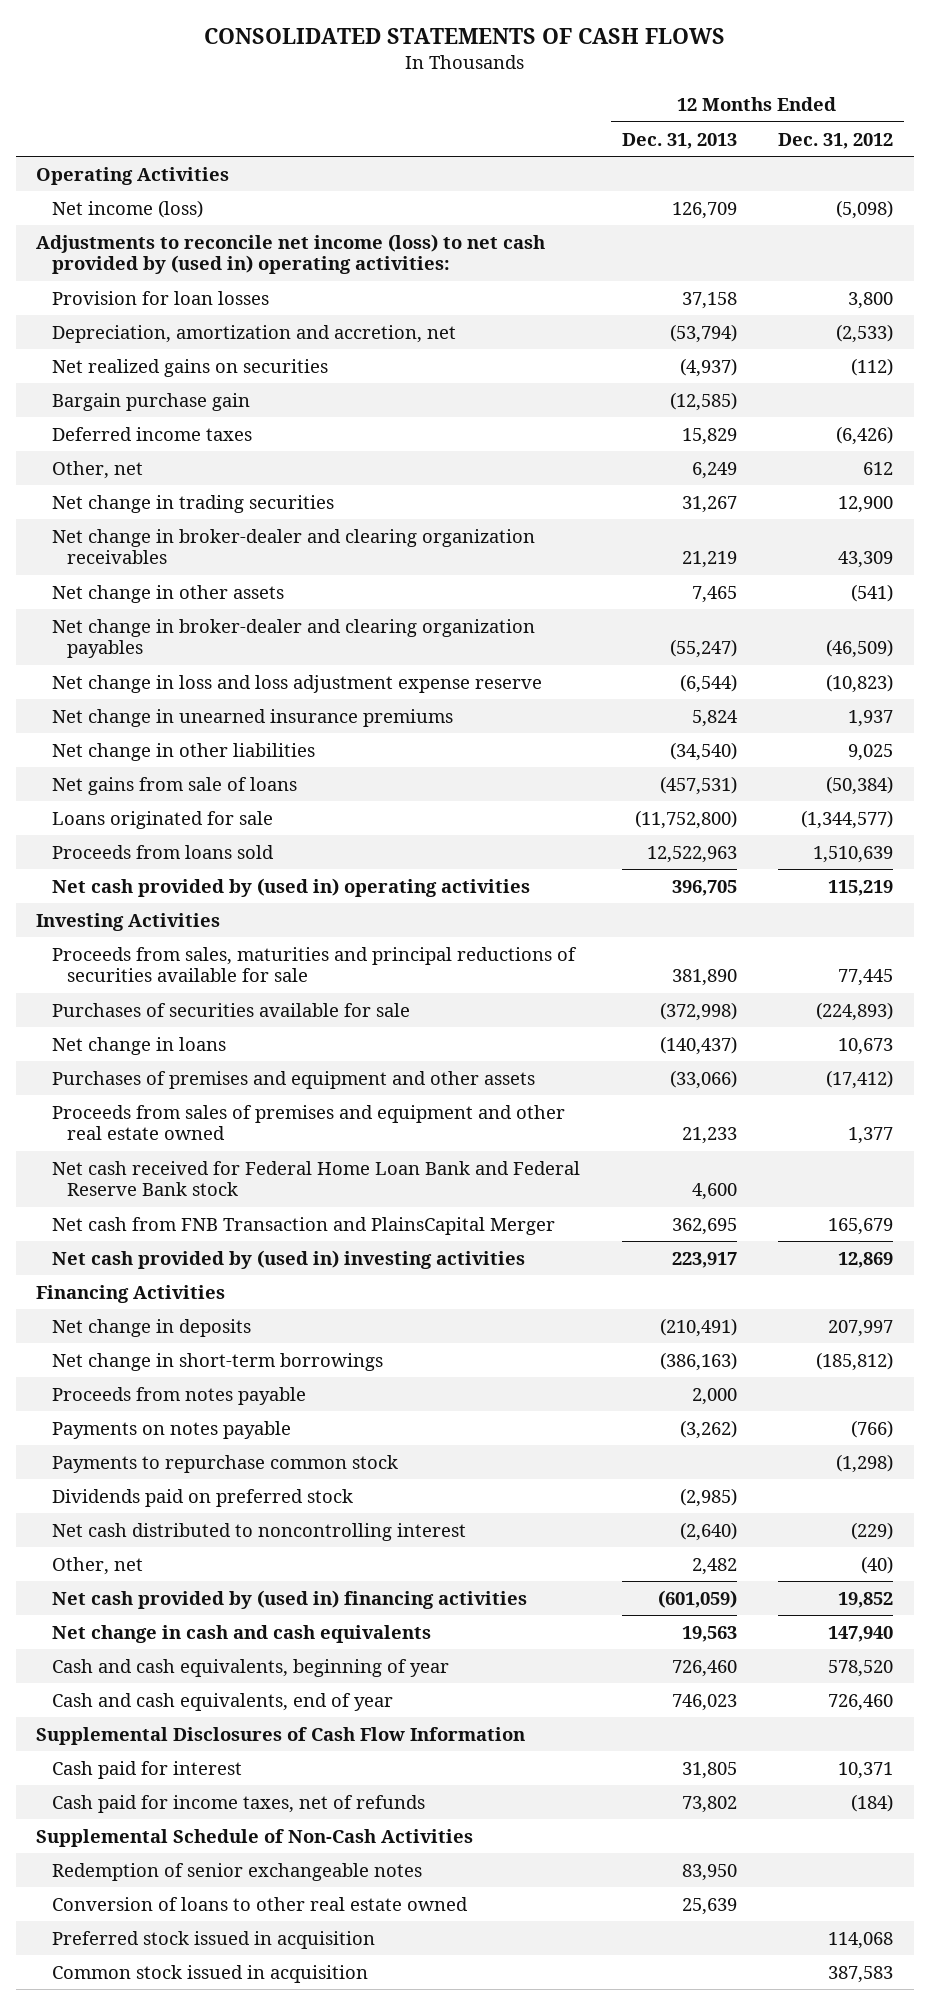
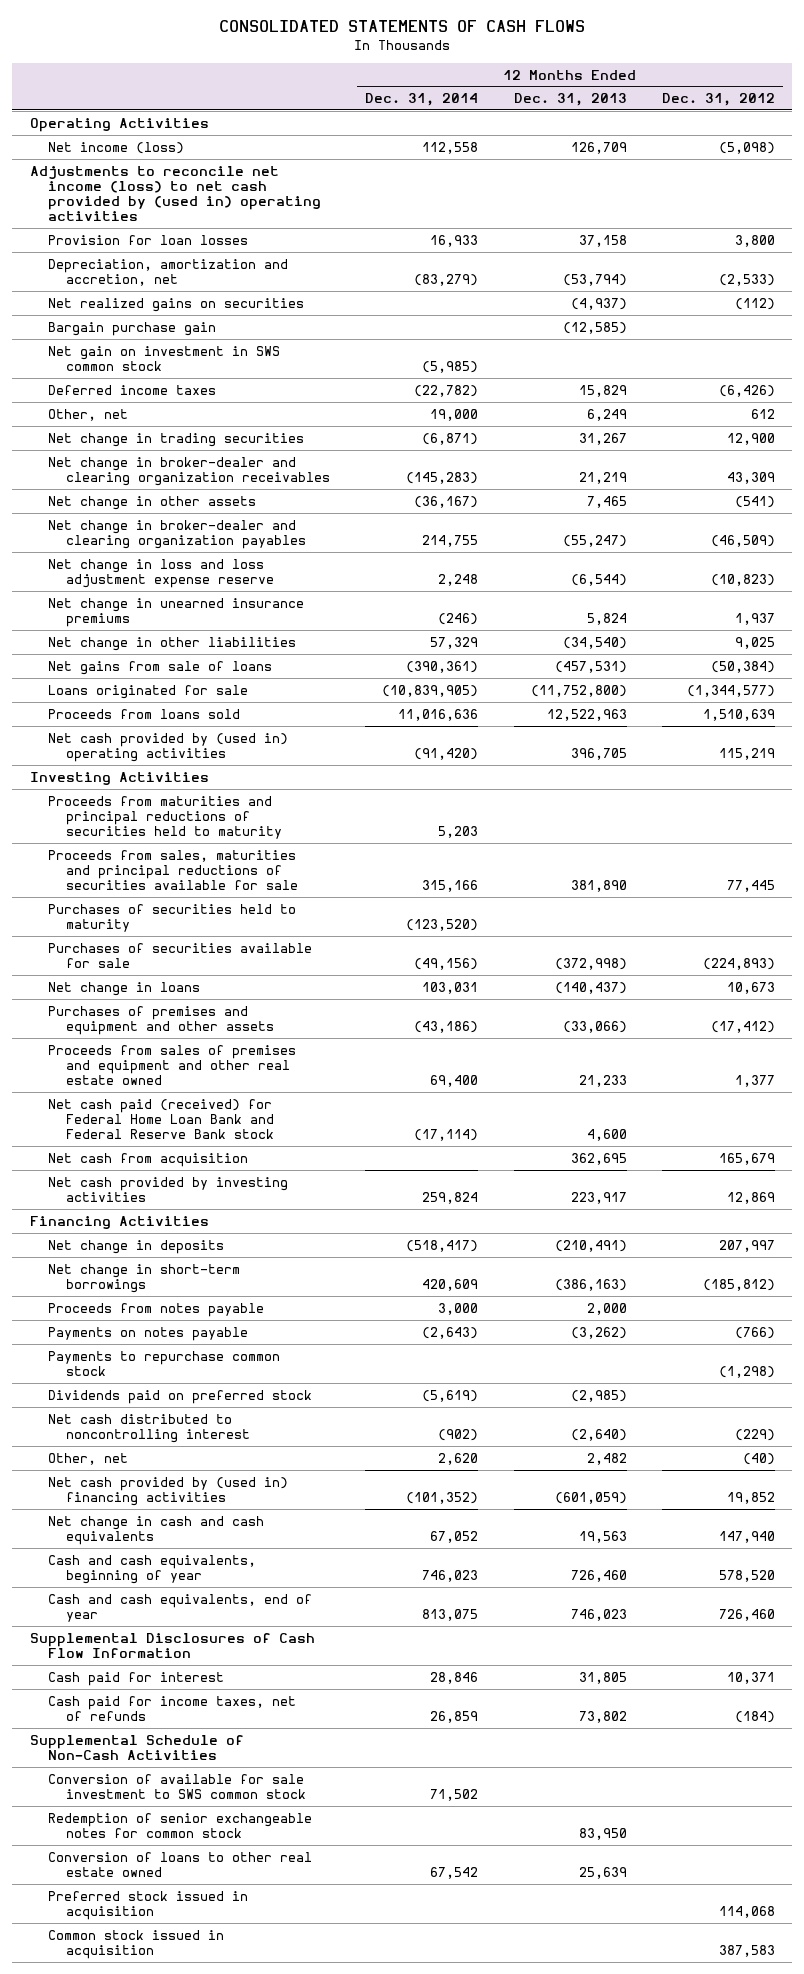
- | 12 Months Ended Dec. 31, 2013 | 12 Months Ended Dec. 31, 2012
+ | 12 Months Ended Dec. 31, 2014 | 12 Months Ended Dec. 31, 2013 | 12 Months Ended Dec. 31, 2012
- Adjustments to reconcile net income (loss) to net cash provided by (used in) operating activities:
+ Adjustments to reconcile net income (loss) to net cash provided by (used in) operating activities
+ Net gain on investment in SWS common stock | (5,985) | |
+ Proceeds from maturities and principal reductions of securities held to maturity | 5,203 | |
+ Purchases of securities held to maturity | (123,520) | |
- Net cash received for Federal Home Loan Bank and Federal Reserve Bank stock | 4,600 |
- Net cash from FNB Transaction and PlainsCapital Merger | 362,695 | 165,679
- Net cash provided by (used in) investing activities | 223,917 | 12,869
+ Net cash paid (received) for Federal Home Loan Bank and Federal Reserve Bank stock | (17,114) | 4,600 |
+ Net cash from acquisition | | 362,695 | 165,679
+ Net cash provided by investing activities | 259,824 | 223,917 | 12,869
- Redemption of senior exchangeable notes | 83,950 |
+ Conversion of available for sale investment to SWS common stock | 71,502 | |
+ Redemption of senior exchangeable notes for common stock | | 83,950 |

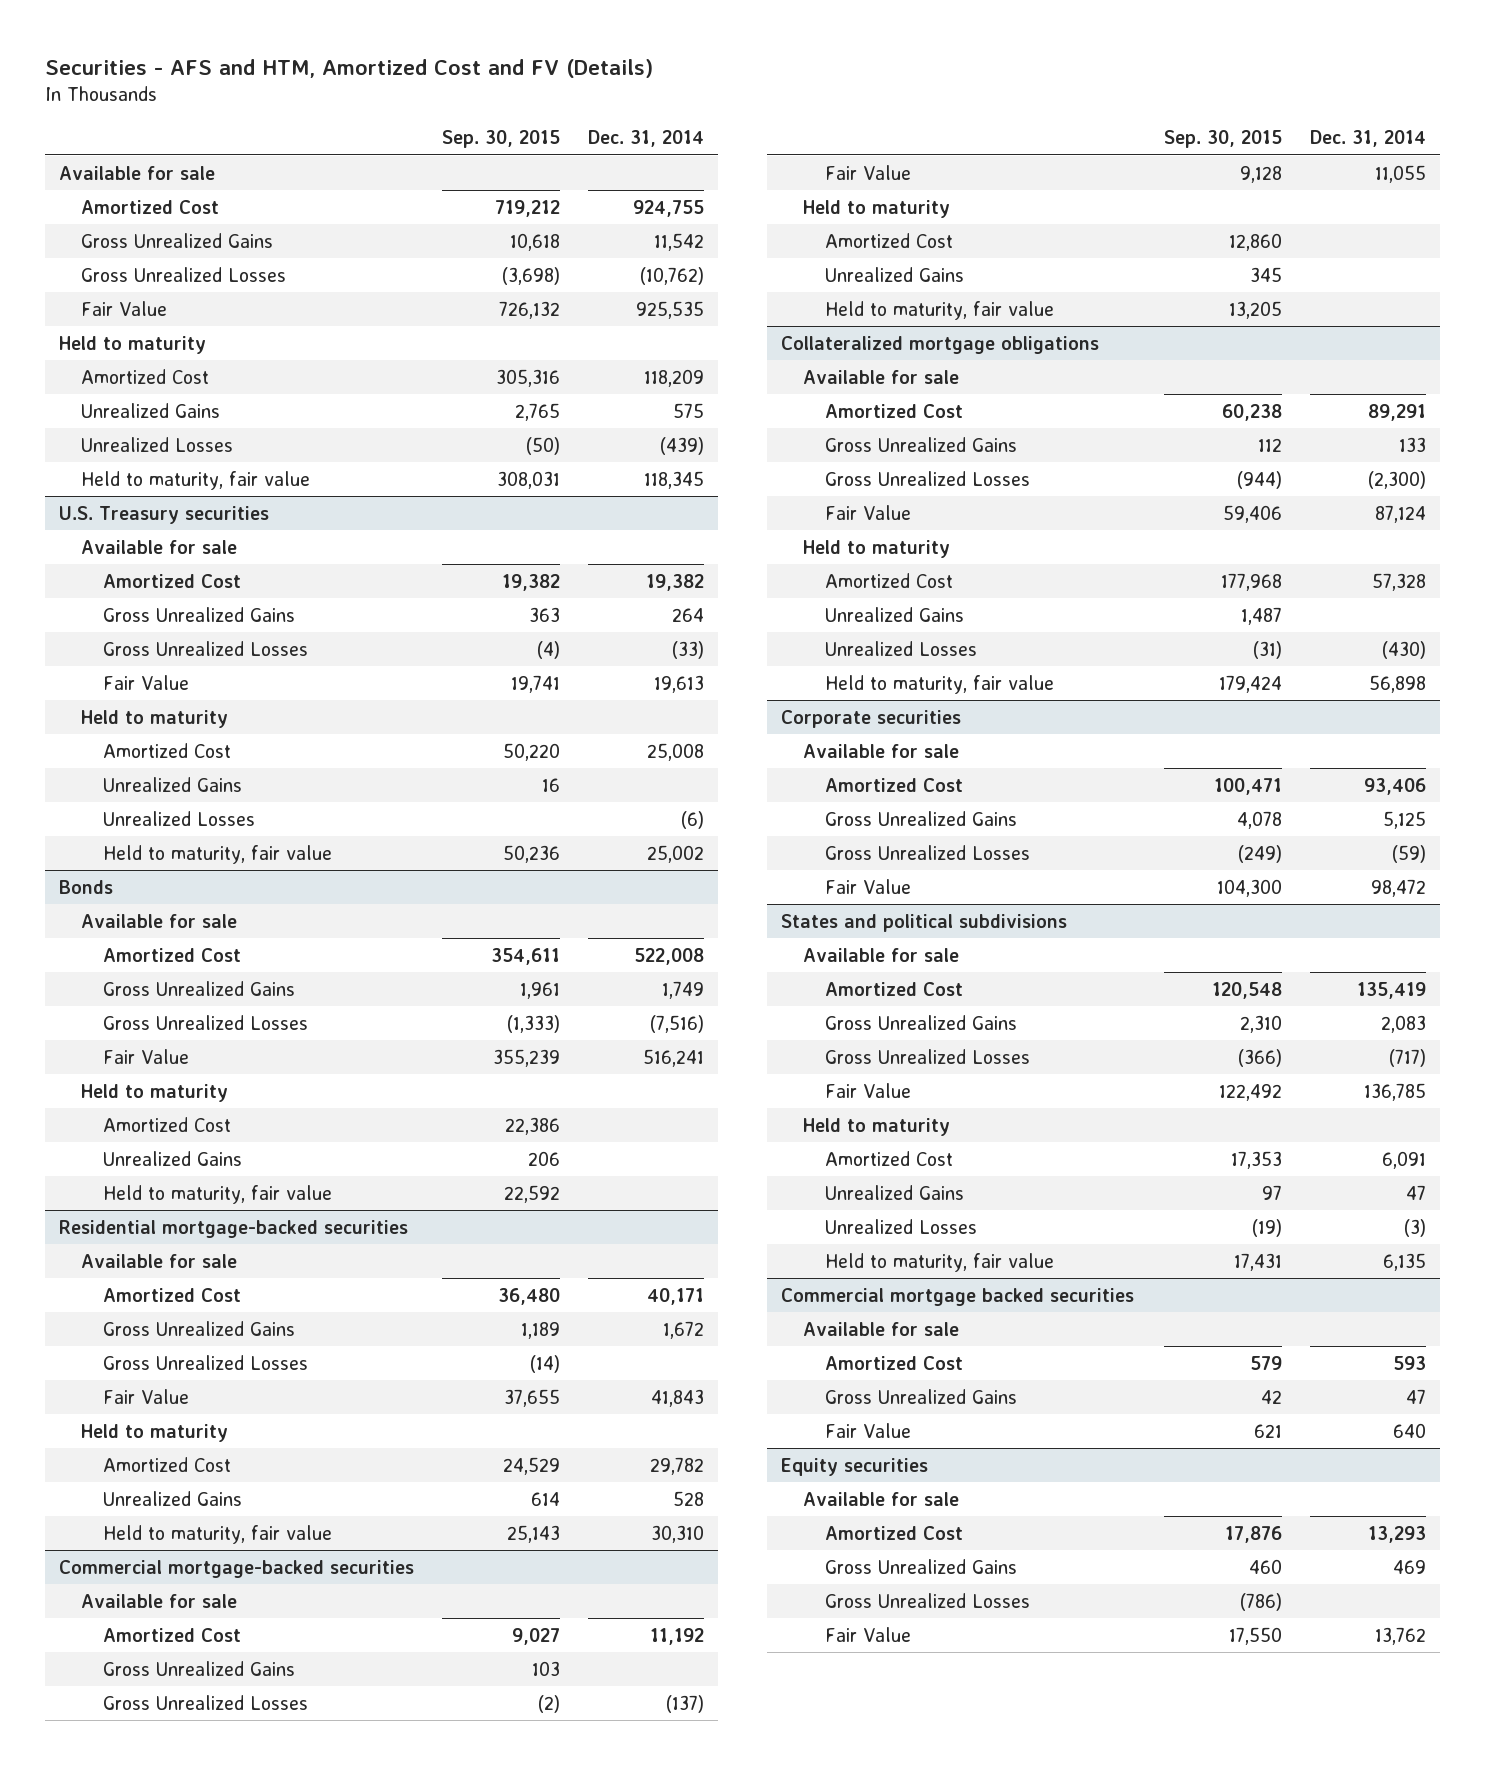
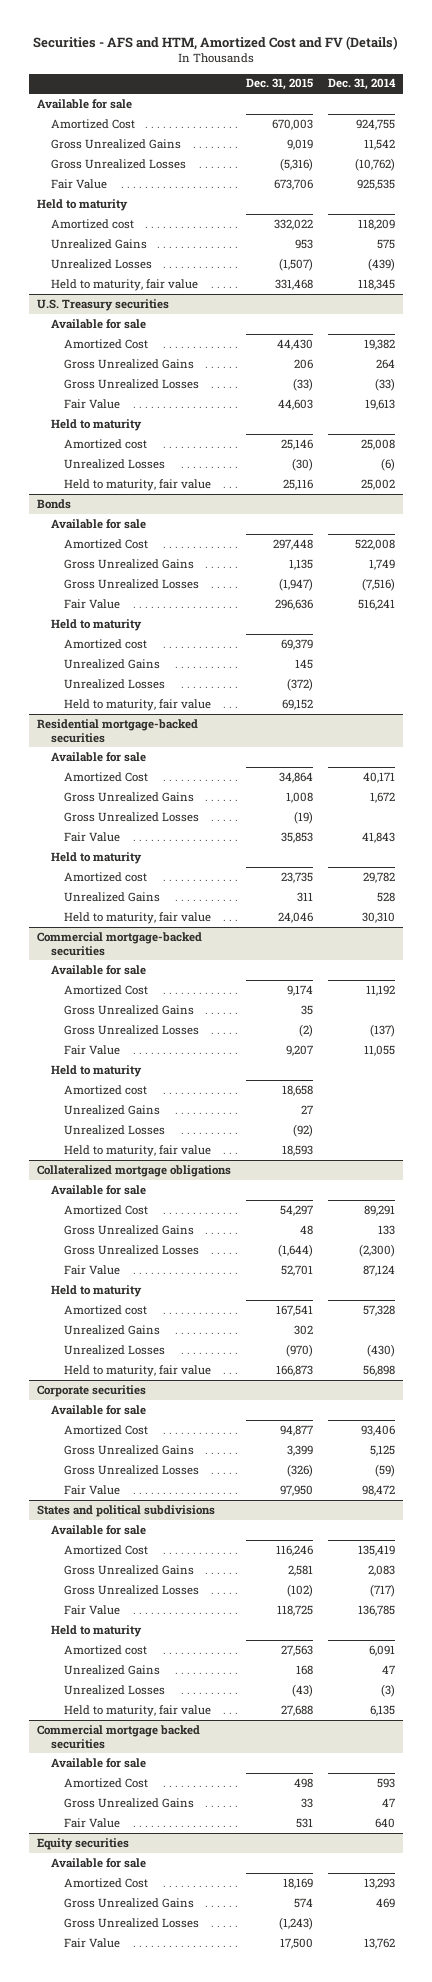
- | Sep. 30, 2015 | Dec. 31, 2014
+ | Dec. 31, 2015 | Dec. 31, 2014
- Amortized Cost | 305,316 | 118,209
+ Amortized cost | 332,022 | 118,209
@ U.S. Treasury securities
- Amortized Cost | 50,220 | 25,008
- Unrealized Gains | 16 |
+ Amortized cost | 25,146 | 25,008
@ Bonds
- Amortized Cost | 22,386 |
+ Amortized cost | 69,379 |
+ Unrealized Losses | (372) |
@ Residential mortgage-backed securities
- Amortized Cost | 24,529 | 29,782
+ Amortized cost | 23,735 | 29,782
@ Commercial mortgage-backed securities
- Amortized Cost | 12,860 |
+ Amortized cost | 18,658 |
+ Unrealized Losses | (92) |
@ Collateralized mortgage obligations
- Amortized Cost | 177,968 | 57,328
+ Amortized cost | 167,541 | 57,328
@ States and political subdivisions
- Amortized Cost | 17,353 | 6,091
+ Amortized cost | 27,563 | 6,091

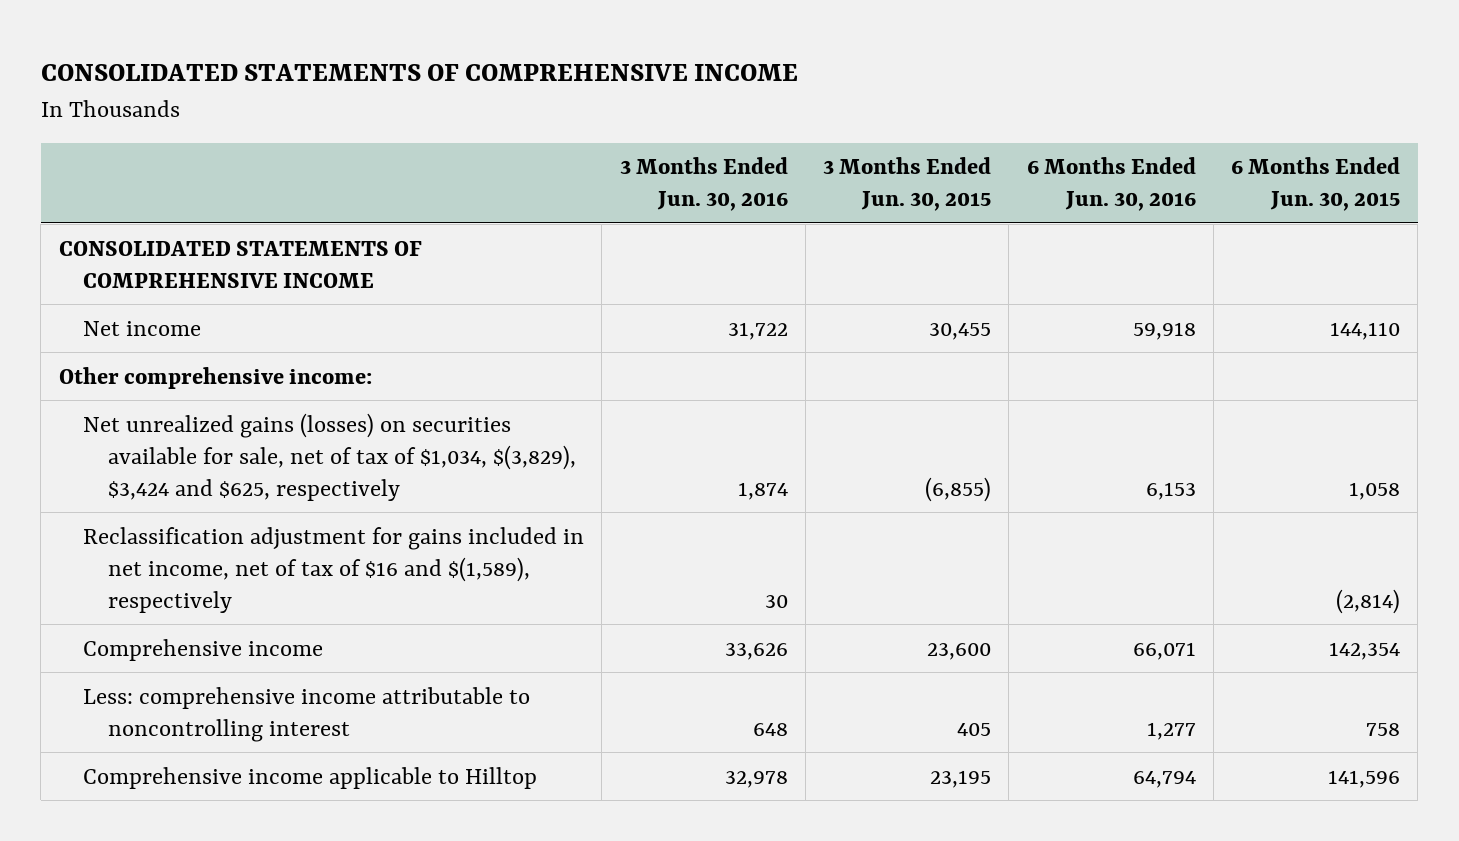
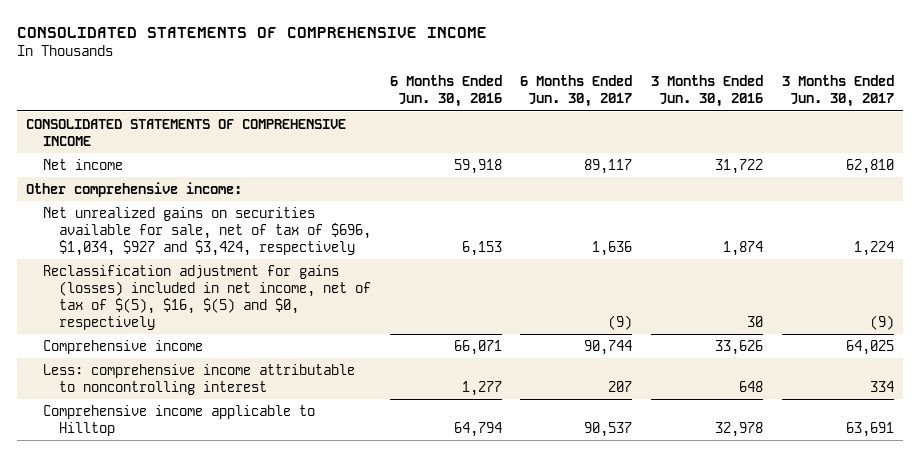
- | 3 Months Ended Jun. 30, 2016 | 3 Months Ended Jun. 30, 2015 | 6 Months Ended Jun. 30, 2016 | 6 Months Ended Jun. 30, 2015
+ | 6 Months Ended Jun. 30, 2016 | 6 Months Ended Jun. 30, 2017 | 3 Months Ended Jun. 30, 2016 | 3 Months Ended Jun. 30, 2017
- Net unrealized gains (losses) on securities available for sale, net of tax of $1,034, $(3,829), $3,424 and $625, respectively | 1,874 | (6,855) | 6,153 | 1,058
- Reclassification adjustment for gains included in net income, net of tax of $16 and $(1,589), respectively | 30 | | | (2,814)
+ Net unrealized gains on securities available for sale, net of tax of $696, $1,034, $927 and $3,424, respectively | 6,153 | 1,636 | 1,874 | 1,224
+ Reclassification adjustment for gains (losses) included in net income, net of tax of $(5), $16, $(5) and $0, respectively | | (9) | 30 | (9)

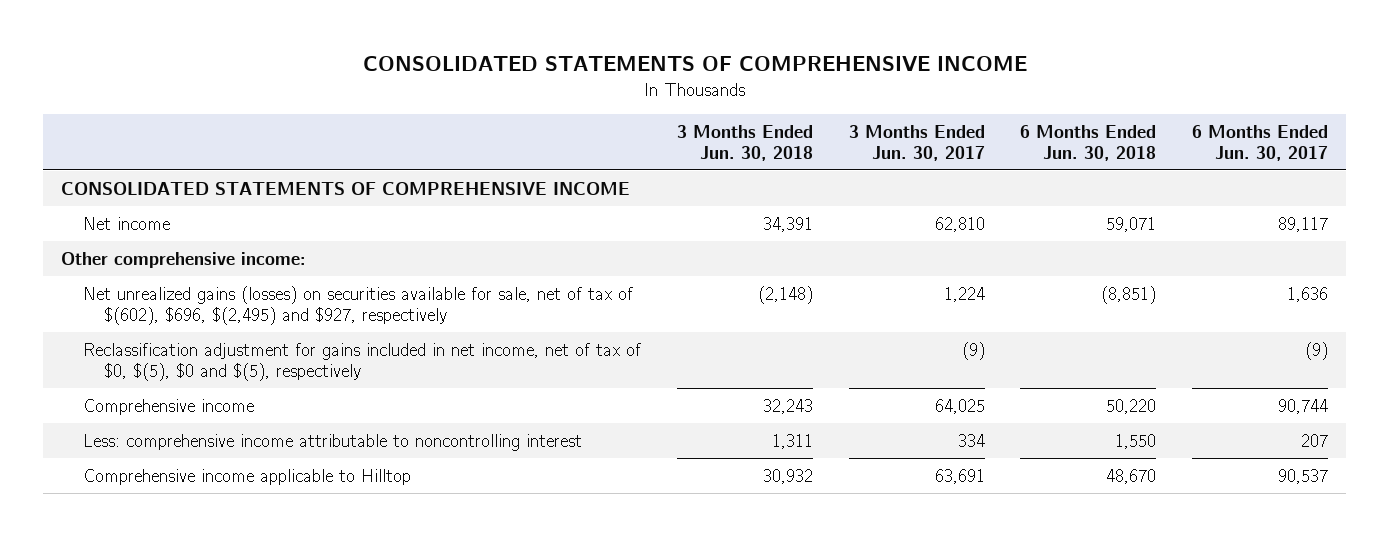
- | 6 Months Ended Jun. 30, 2016 | 6 Months Ended Jun. 30, 2017 | 3 Months Ended Jun. 30, 2016 | 3 Months Ended Jun. 30, 2017
+ | 3 Months Ended Jun. 30, 2018 | 3 Months Ended Jun. 30, 2017 | 6 Months Ended Jun. 30, 2018 | 6 Months Ended Jun. 30, 2017
- Net unrealized gains on securities available for sale, net of tax of $696, $1,034, $927 and $3,424, respectively | 6,153 | 1,636 | 1,874 | 1,224
- Reclassification adjustment for gains (losses) included in net income, net of tax of $(5), $16, $(5) and $0, respectively | | (9) | 30 | (9)
+ Net unrealized gains (losses) on securities available for sale, net of tax of $(602), $696, $(2,495) and $927, respectively | (2,148) | 1,224 | (8,851) | 1,636
+ Reclassification adjustment for gains included in net income, net of tax of $0, $(5), $0 and $(5), respectively | | (9) | | (9)

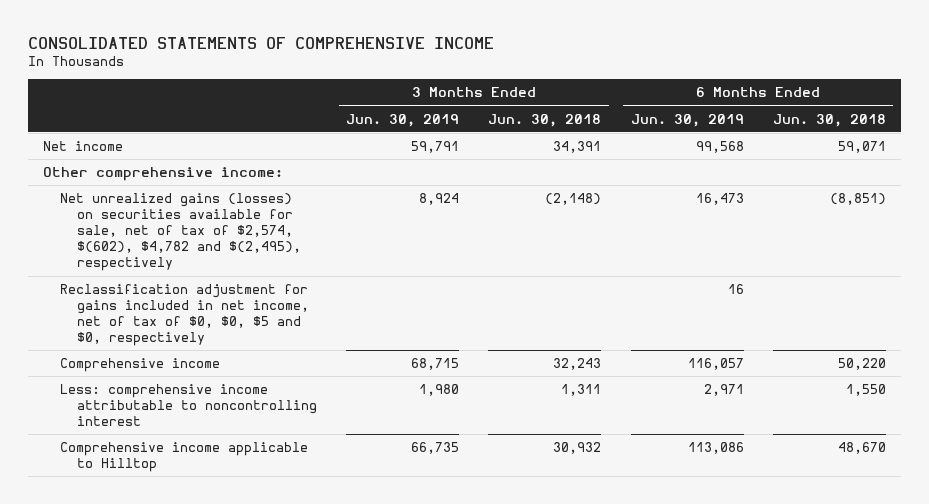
- | 3 Months Ended Jun. 30, 2018 | 3 Months Ended Jun. 30, 2017 | 6 Months Ended Jun. 30, 2018 | 6 Months Ended Jun. 30, 2017
+ | 3 Months Ended Jun. 30, 2019 | 3 Months Ended Jun. 30, 2018 | 6 Months Ended Jun. 30, 2019 | 6 Months Ended Jun. 30, 2018
- CONSOLIDATED STATEMENTS OF COMPREHENSIVE INCOME
- Net unrealized gains (losses) on securities available for sale, net of tax of $(602), $696, $(2,495) and $927, respectively | (2,148) | 1,224 | (8,851) | 1,636
- Reclassification adjustment for gains included in net income, net of tax of $0, $(5), $0 and $(5), respectively | | (9) | | (9)
+ Net unrealized gains (losses) on securities available for sale, net of tax of $2,574, $(602), $4,782 and $(2,495), respectively | 8,924 | (2,148) | 16,473 | (8,851)
+ Reclassification adjustment for gains included in net income, net of tax of $0, $0, $5 and $0, respectively | | | 16 |

